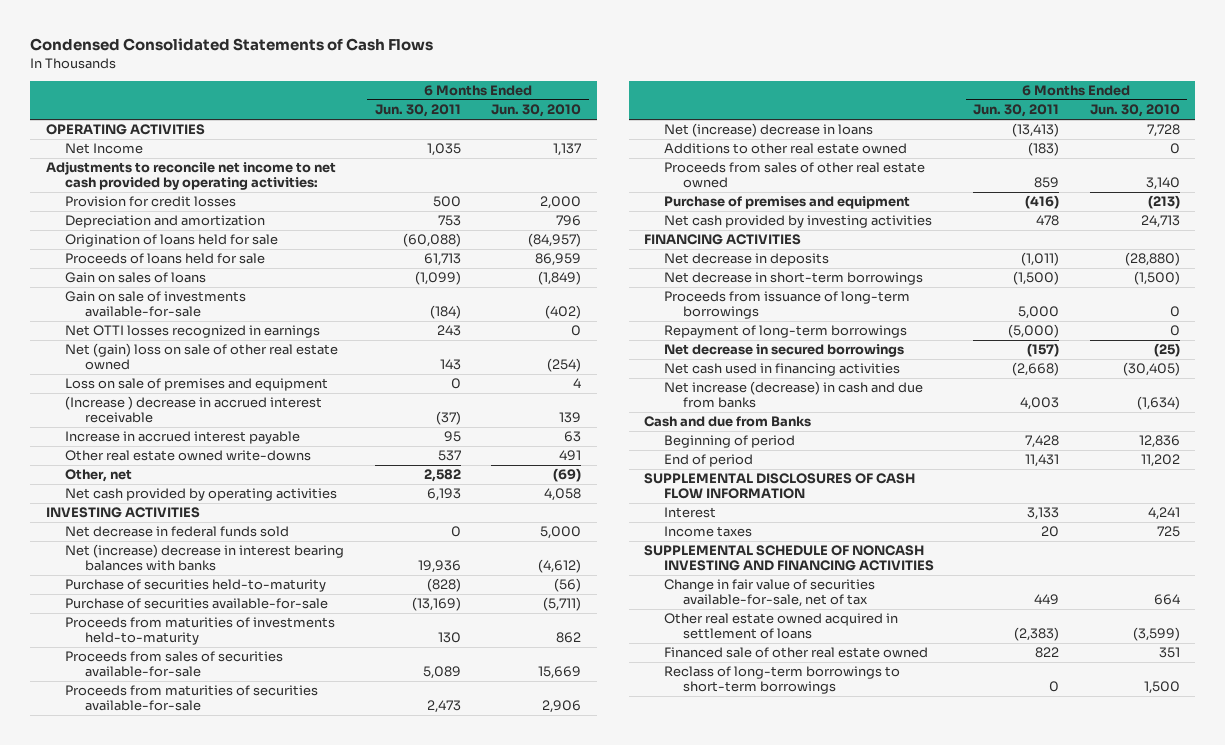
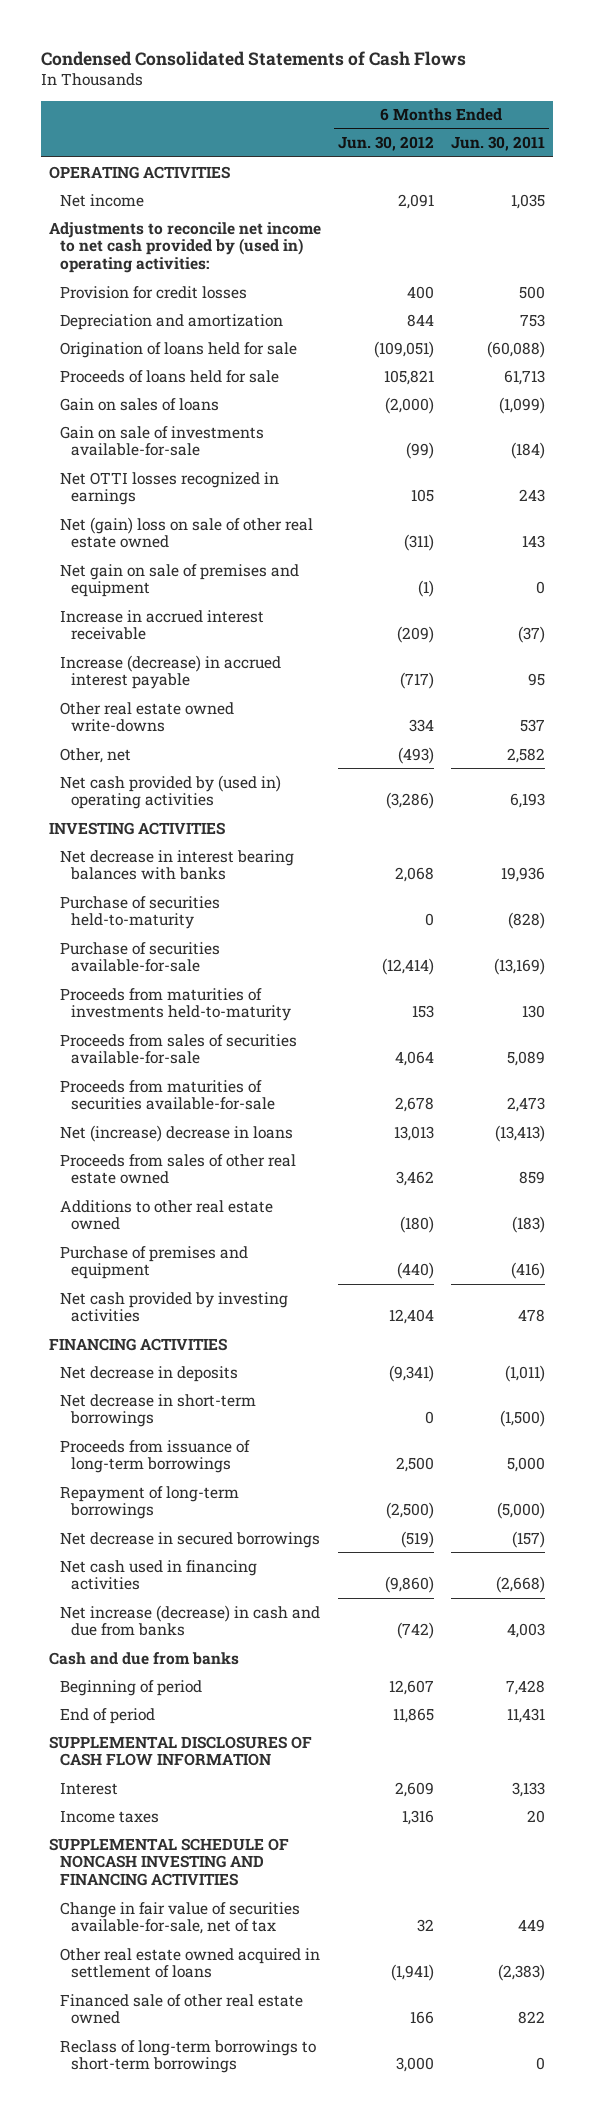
- | 6 Months Ended Jun. 30, 2011 | 6 Months Ended Jun. 30, 2010
+ | 6 Months Ended Jun. 30, 2012 | 6 Months Ended Jun. 30, 2011
- Net Income | 1,035 | 1,137
- Adjustments to reconcile net income to net cash provided by operating activities:
+ Net income | 2,091 | 1,035
+ Adjustments to reconcile net income to net cash provided by (used in) operating activities:
- Loss on sale of premises and equipment | 0 | 4
- (Increase ) decrease in accrued interest receivable | (37) | 139
- Increase in accrued interest payable | 95 | 63
+ Net gain on sale of premises and equipment | (1) | 0
+ Increase in accrued interest receivable | (209) | (37)
+ Increase (decrease) in accrued interest payable | (717) | 95
- Net cash provided by operating activities | 6,193 | 4,058
+ Net cash provided by (used in) operating activities | (3,286) | 6,193
- Net decrease in federal funds sold | 0 | 5,000
- Net (increase) decrease in interest bearing balances with banks | 19,936 | (4,612)
+ Net decrease in interest bearing balances with banks | 2,068 | 19,936
moved down: Additions to other real estate owned | (180) | (183)
- Cash and due from Banks
+ Cash and due from banks

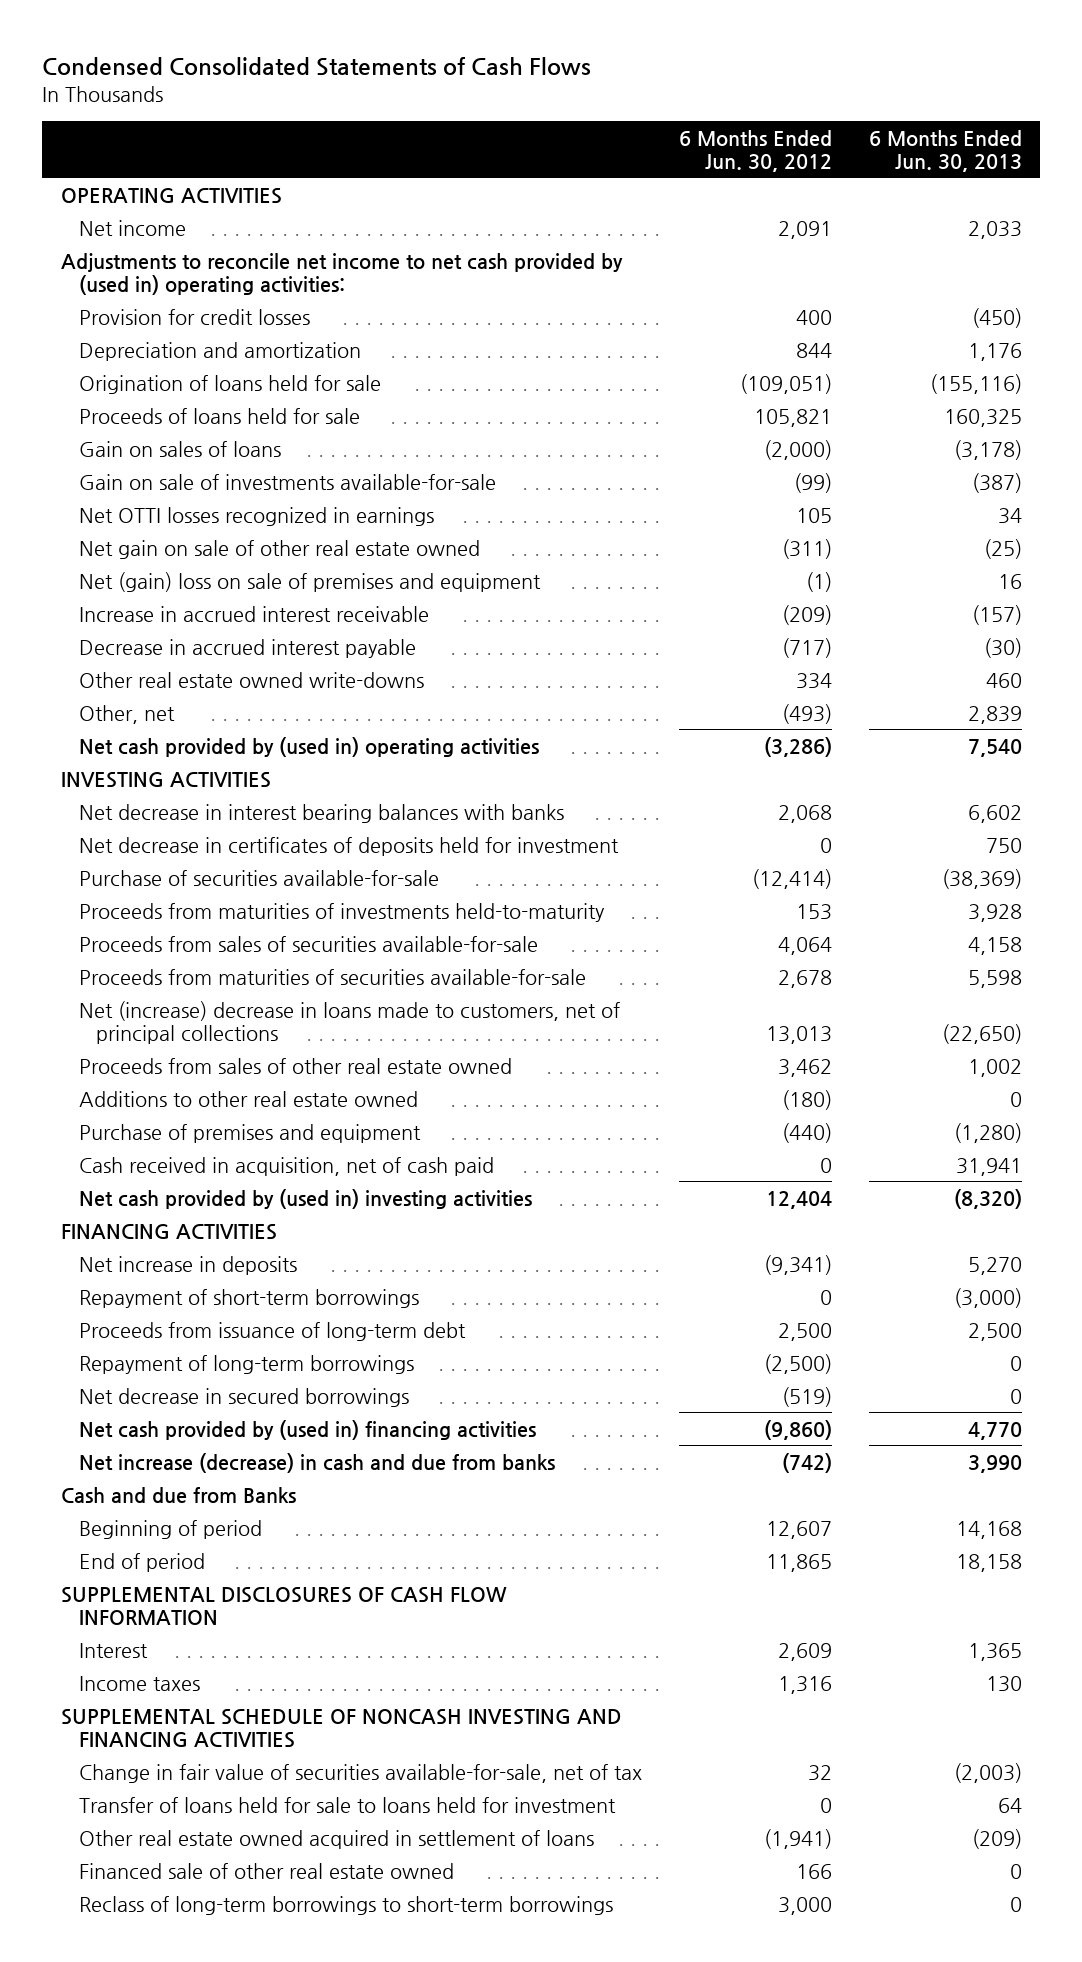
- | 6 Months Ended Jun. 30, 2012 | 6 Months Ended Jun. 30, 2011
+ | 6 Months Ended Jun. 30, 2012 | 6 Months Ended Jun. 30, 2013
- Net (gain) loss on sale of other real estate owned | (311) | 143
- Net gain on sale of premises and equipment | (1) | 0
+ Net gain on sale of other real estate owned | (311) | (25)
+ Net (gain) loss on sale of premises and equipment | (1) | 16
- Increase (decrease) in accrued interest payable | (717) | 95
+ Decrease in accrued interest payable | (717) | (30)
- Purchase of securities held-to-maturity | 0 | (828)
+ Net decrease in certificates of deposits held for investment | 0 | 750
- Net (increase) decrease in loans | 13,013 | (13,413)
+ Net (increase) decrease in loans made to customers, net of principal collections | 13,013 | (22,650)
- Net cash provided by investing activities | 12,404 | 478
+ Cash received in acquisition, net of cash paid | 0 | 31,941
+ Net cash provided by (used in) investing activities | 12,404 | (8,320)
- Net decrease in deposits | (9,341) | (1,011)
- Net decrease in short-term borrowings | 0 | (1,500)
- Proceeds from issuance of long-term borrowings | 2,500 | 5,000
+ Net increase in deposits | (9,341) | 5,270
+ Repayment of short-term borrowings | 0 | (3,000)
+ Proceeds from issuance of long-term debt | 2,500 | 2,500
- Net cash used in financing activities | (9,860) | (2,668)
+ Net cash provided by (used in) financing activities | (9,860) | 4,770
- Cash and due from banks
+ Cash and due from Banks
+ Transfer of loans held for sale to loans held for investment | 0 | 64

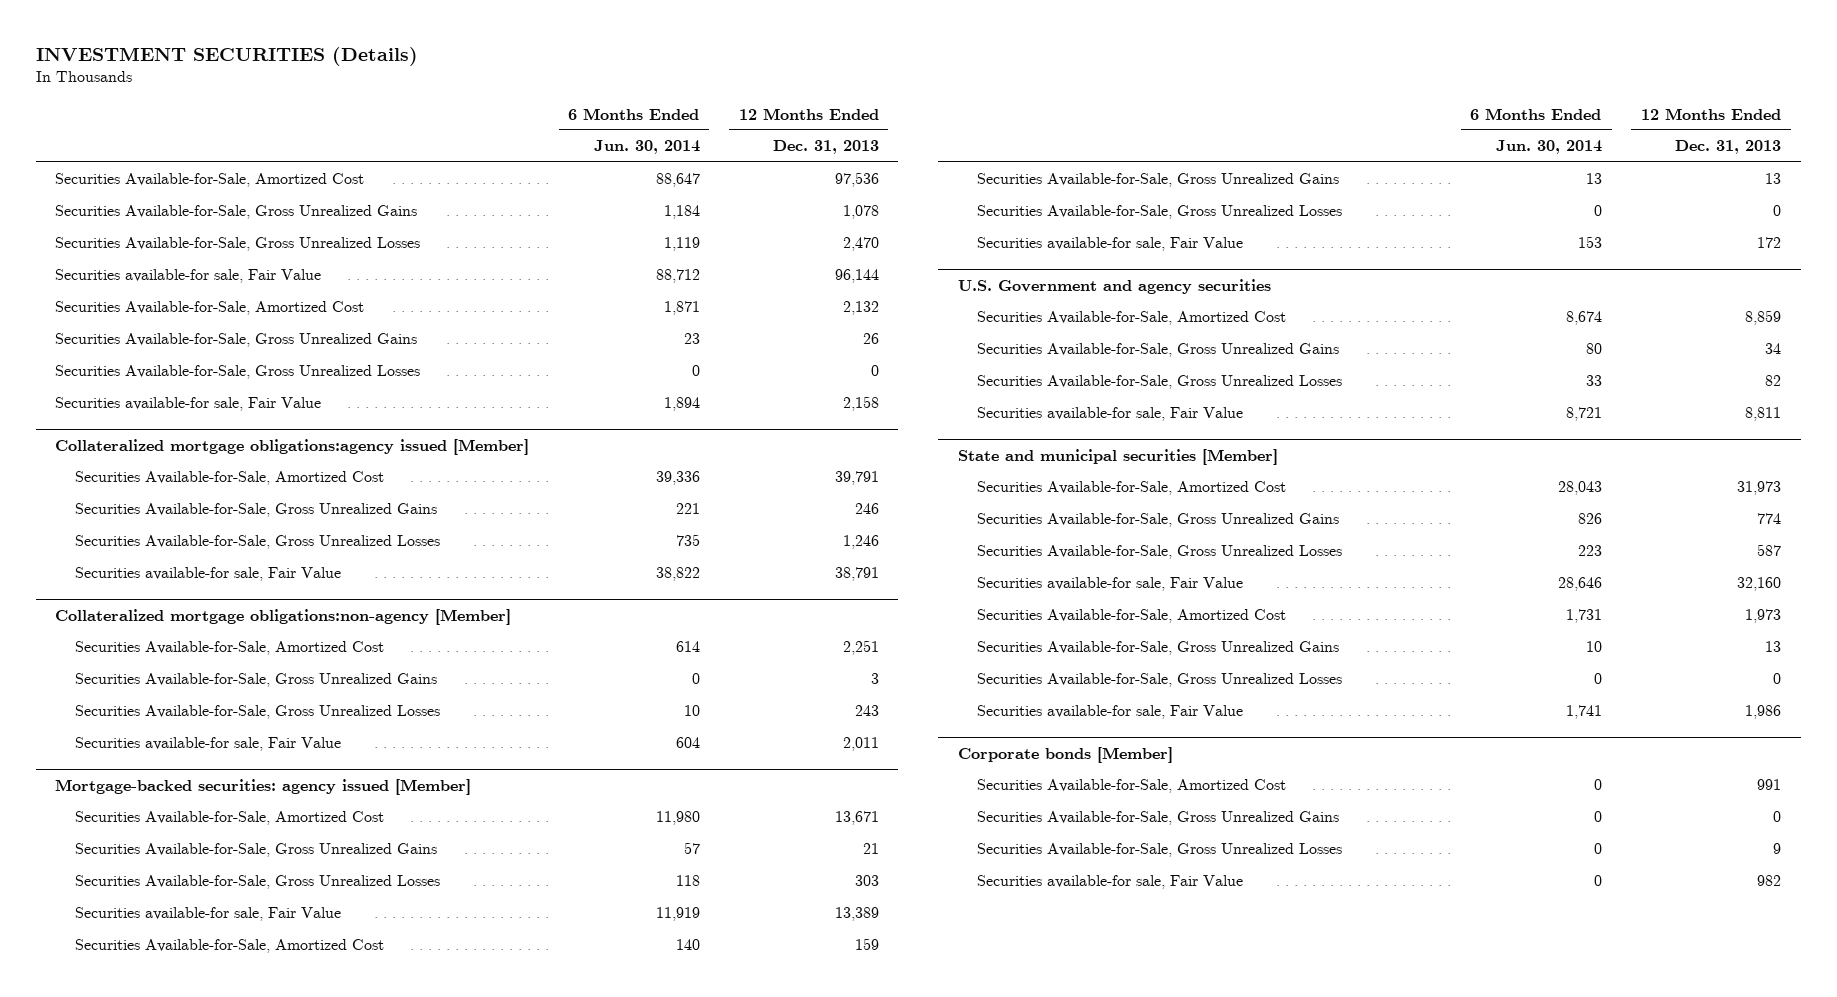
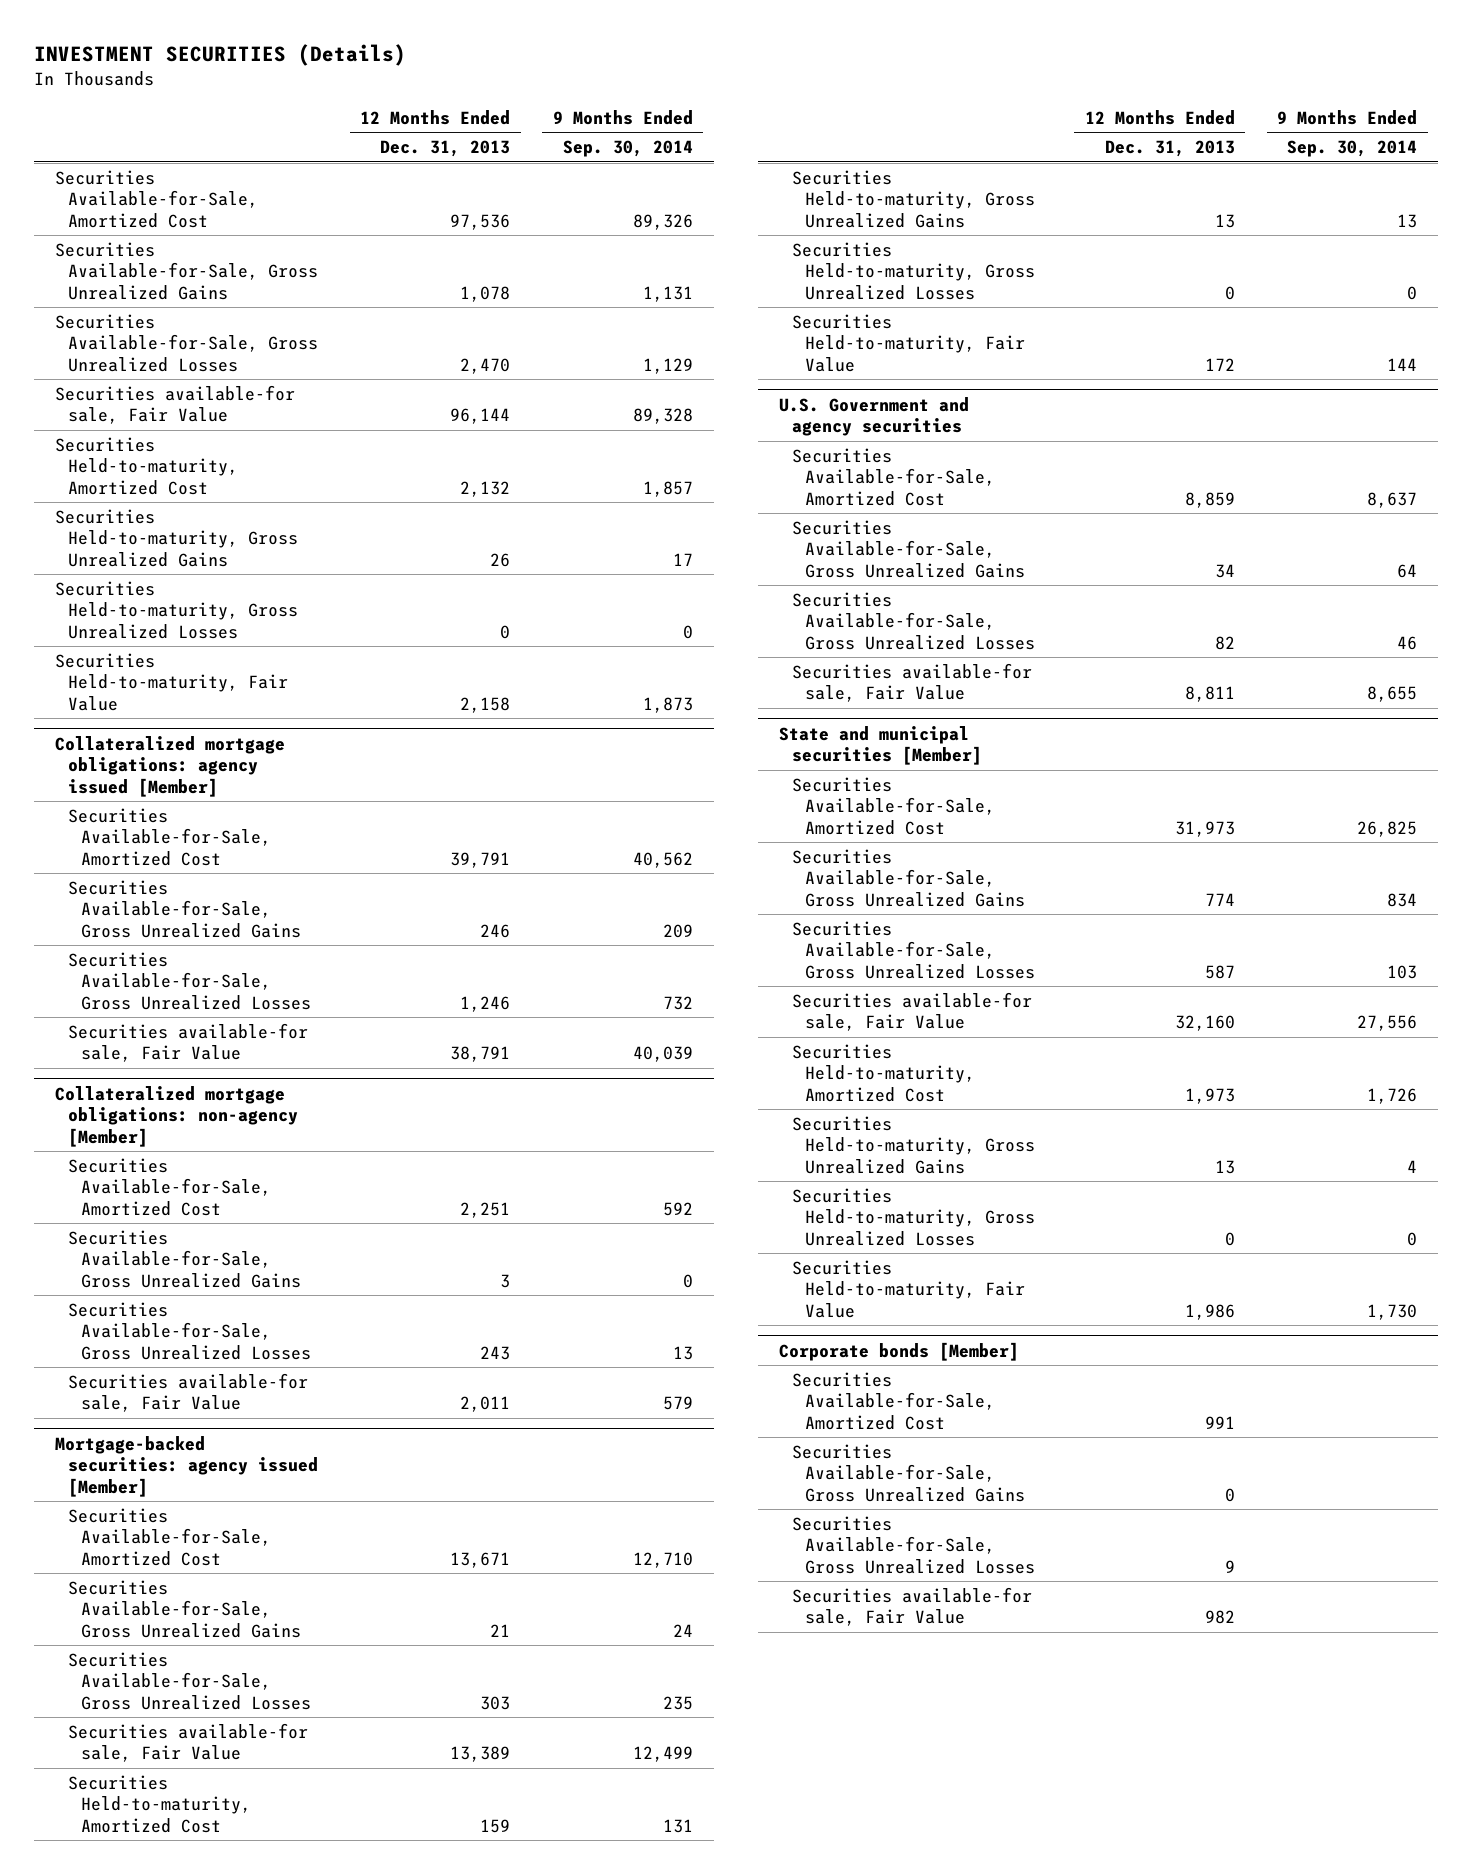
- | 6 Months Ended Jun. 30, 2014 | 12 Months Ended Dec. 31, 2013
+ | 12 Months Ended Dec. 31, 2013 | 9 Months Ended Sep. 30, 2014
- Securities Available-for-Sale, Amortized Cost | 1,871 | 2,132
- Securities Available-for-Sale, Gross Unrealized Gains | 23 | 26
- Securities Available-for-Sale, Gross Unrealized Losses | 0 | 0
- Securities available-for sale, Fair Value | 1,894 | 2,158
- Collateralized mortgage obligations:agency issued [Member]
+ Securities Held-to-maturity, Amortized Cost | 2,132 | 1,857
+ Securities Held-to-maturity, Gross Unrealized Gains | 26 | 17
+ Securities Held-to-maturity, Gross Unrealized Losses | 0 | 0
+ Securities Held-to-maturity, Fair Value | 2,158 | 1,873
+ Collateralized mortgage obligations: agency issued [Member]
- Collateralized mortgage obligations:non-agency [Member]
+ Collateralized mortgage obligations: non-agency [Member]
@ Mortgage-backed securities: agency issued [Member]
- Securities Available-for-Sale, Amortized Cost | 140 | 159
- Securities Available-for-Sale, Gross Unrealized Gains | 13 | 13
- Securities Available-for-Sale, Gross Unrealized Losses | 0 | 0
- Securities available-for sale, Fair Value | 153 | 172
+ Securities Held-to-maturity, Amortized Cost | 159 | 131
+ Securities Held-to-maturity, Gross Unrealized Gains | 13 | 13
+ Securities Held-to-maturity, Gross Unrealized Losses | 0 | 0
+ Securities Held-to-maturity, Fair Value | 172 | 144
@ State and municipal securities [Member]
- Securities Available-for-Sale, Amortized Cost | 1,731 | 1,973
- Securities Available-for-Sale, Gross Unrealized Gains | 10 | 13
- Securities Available-for-Sale, Gross Unrealized Losses | 0 | 0
- Securities available-for sale, Fair Value | 1,741 | 1,986
+ Securities Held-to-maturity, Amortized Cost | 1,973 | 1,726
+ Securities Held-to-maturity, Gross Unrealized Gains | 13 | 4
+ Securities Held-to-maturity, Gross Unrealized Losses | 0 | 0
+ Securities Held-to-maturity, Fair Value | 1,986 | 1,730

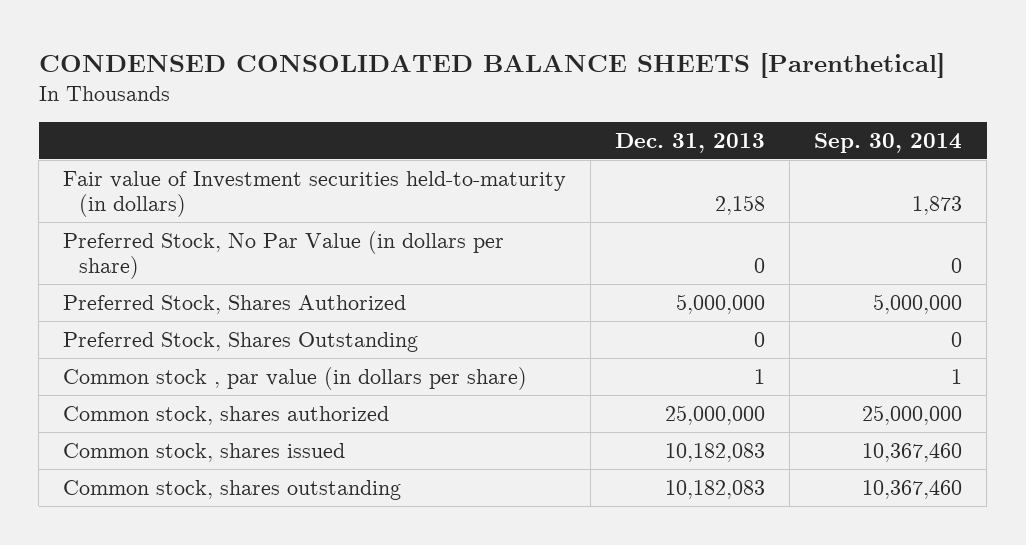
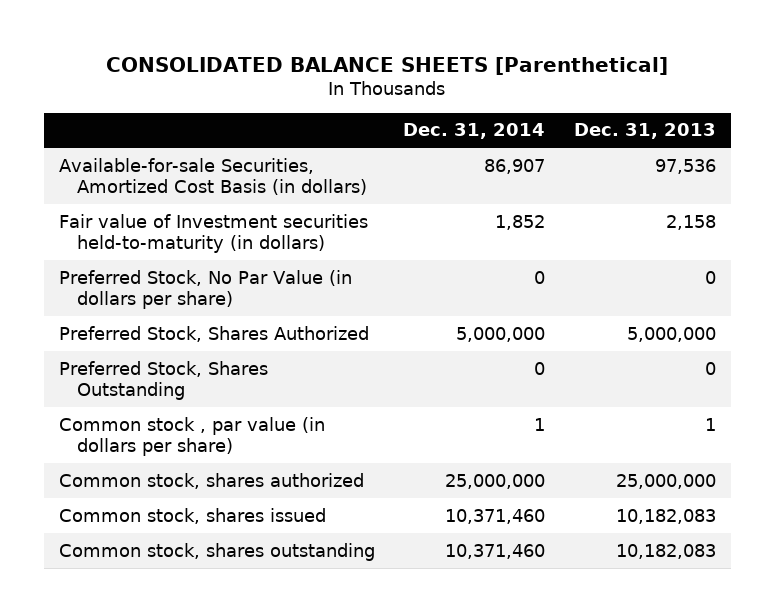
- CONDENSED CONSOLIDATED BALANCE SHEETS [Parenthetical]
+ CONSOLIDATED BALANCE SHEETS [Parenthetical]
- | Dec. 31, 2013 | Sep. 30, 2014
+ | Dec. 31, 2014 | Dec. 31, 2013
+ Available-for-sale Securities, Amortized Cost Basis (in dollars) | 86,907 | 97,536

